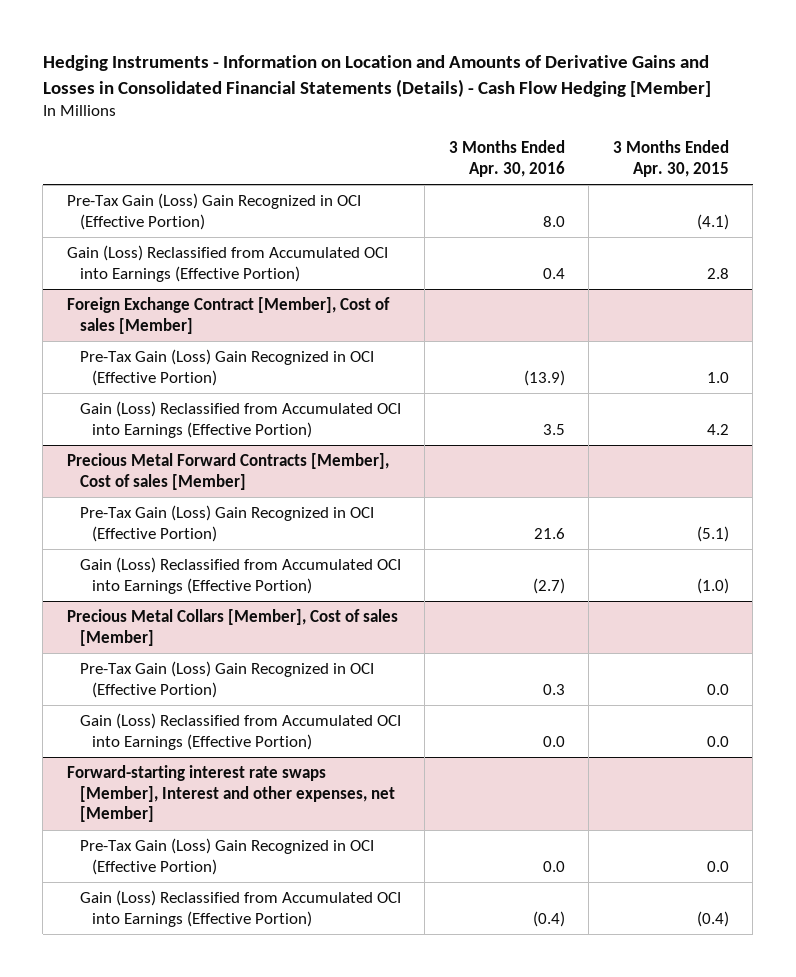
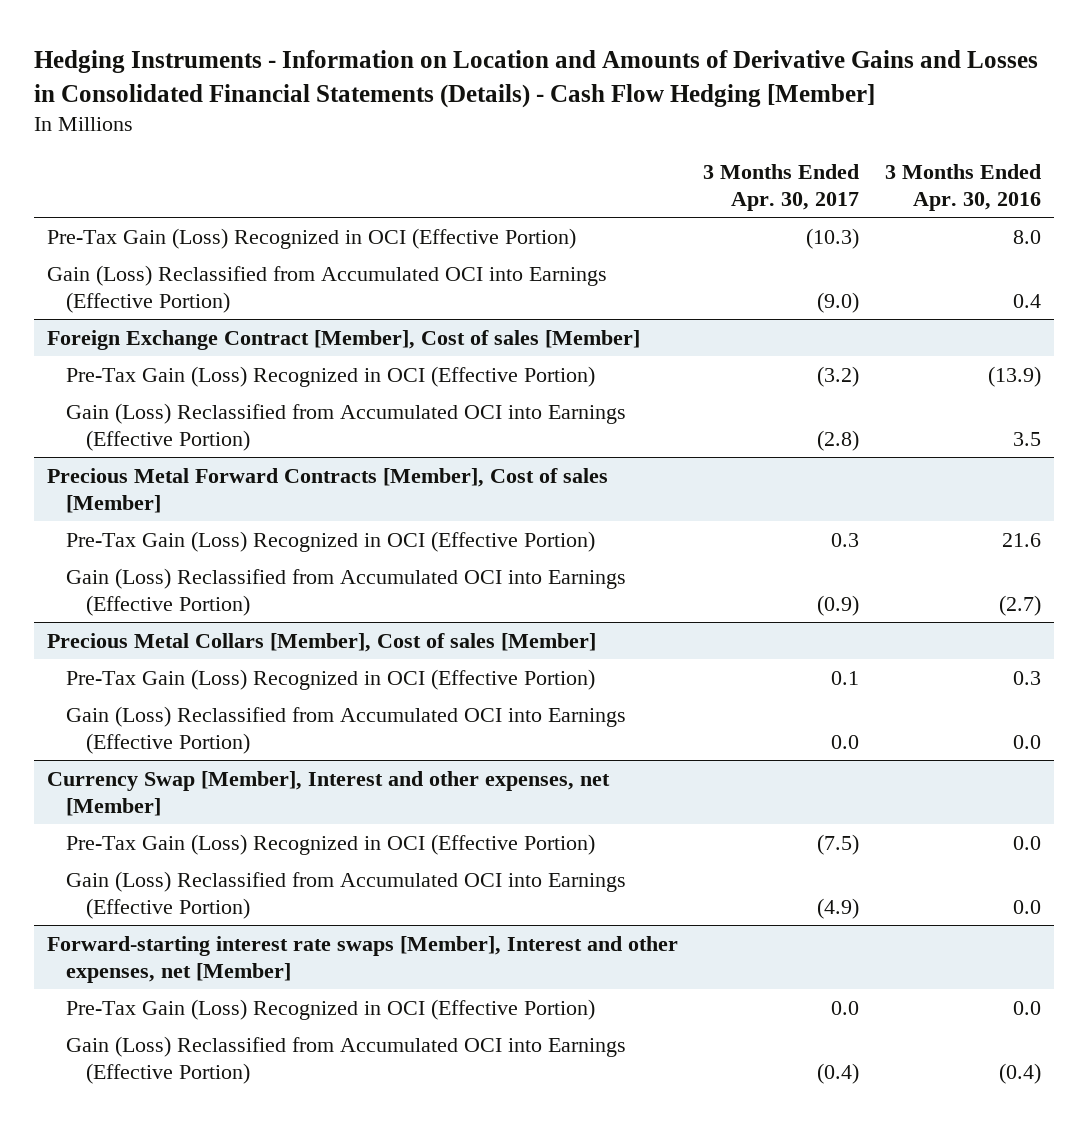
- | 3 Months Ended Apr. 30, 2016 | 3 Months Ended Apr. 30, 2015
+ | 3 Months Ended Apr. 30, 2017 | 3 Months Ended Apr. 30, 2016
- Pre-Tax Gain (Loss) Gain Recognized in OCI (Effective Portion) | 8.0 | (4.1)
+ Pre-Tax Gain (Loss) Recognized in OCI (Effective Portion) | (10.3) | 8.0
@ Foreign Exchange Contract [Member], Cost of sales [Member]
- Pre-Tax Gain (Loss) Gain Recognized in OCI (Effective Portion) | (13.9) | 1.0
+ Pre-Tax Gain (Loss) Recognized in OCI (Effective Portion) | (3.2) | (13.9)
@ Precious Metal Forward Contracts [Member], Cost of sales [Member]
- Pre-Tax Gain (Loss) Gain Recognized in OCI (Effective Portion) | 21.6 | (5.1)
+ Pre-Tax Gain (Loss) Recognized in OCI (Effective Portion) | 0.3 | 21.6
@ Precious Metal Collars [Member], Cost of sales [Member]
- Pre-Tax Gain (Loss) Gain Recognized in OCI (Effective Portion) | 0.3 | 0.0
+ Pre-Tax Gain (Loss) Recognized in OCI (Effective Portion) | 0.1 | 0.3
+ Currency Swap [Member], Interest and other expenses, net [Member]
+ Pre-Tax Gain (Loss) Recognized in OCI (Effective Portion) | (7.5) | 0.0
+ Gain (Loss) Reclassified from Accumulated OCI into Earnings (Effective Portion) | (4.9) | 0.0
@ Forward-starting interest rate swaps [Member], Interest and other expenses, net [Member]
- Pre-Tax Gain (Loss) Gain Recognized in OCI (Effective Portion) | 0.0 | 0.0
+ Pre-Tax Gain (Loss) Recognized in OCI (Effective Portion) | 0.0 | 0.0

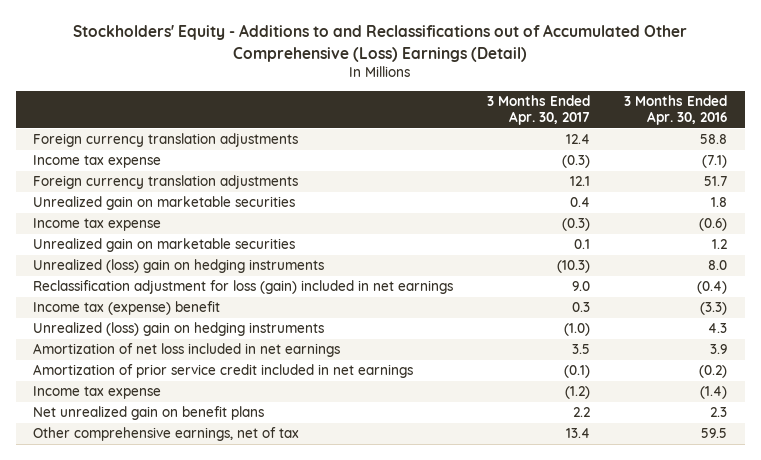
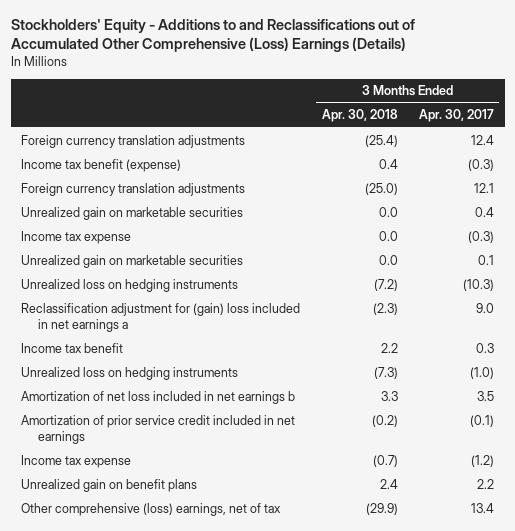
- Stockholders' Equity - Additions to and Reclassifications out of Accumulated Other Comprehensive (Loss) Earnings (Detail)
+ Stockholders' Equity - Additions to and Reclassifications out of Accumulated Other Comprehensive (Loss) Earnings (Details)
- | 3 Months Ended Apr. 30, 2017 | 3 Months Ended Apr. 30, 2016
+ | 3 Months Ended Apr. 30, 2018 | 3 Months Ended Apr. 30, 2017
- Income tax expense | (0.3) | (7.1)
+ Income tax benefit (expense) | 0.4 | (0.3)
- Unrealized (loss) gain on hedging instruments | (10.3) | 8.0
- Reclassification adjustment for loss (gain) included in net earnings | 9.0 | (0.4)
- Income tax (expense) benefit | 0.3 | (3.3)
- Unrealized (loss) gain on hedging instruments | (1.0) | 4.3
- Amortization of net loss included in net earnings | 3.5 | 3.9
+ Unrealized loss on hedging instruments | (7.2) | (10.3)
+ Reclassification adjustment for (gain) loss included in net earnings a | (2.3) | 9.0
+ Income tax benefit | 2.2 | 0.3
+ Unrealized loss on hedging instruments | (7.3) | (1.0)
+ Amortization of net loss included in net earnings b | 3.3 | 3.5
- Net unrealized gain on benefit plans | 2.2 | 2.3
- Other comprehensive earnings, net of tax | 13.4 | 59.5
+ Unrealized gain on benefit plans | 2.4 | 2.2
+ Other comprehensive (loss) earnings, net of tax | (29.9) | 13.4

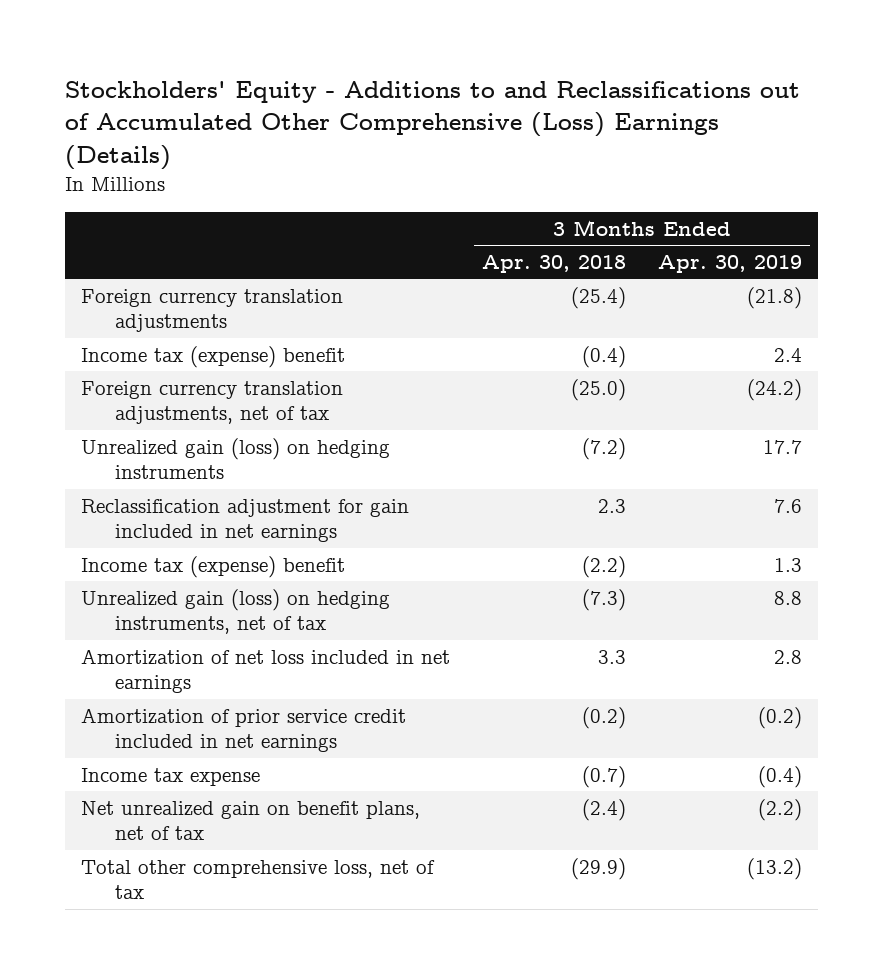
- | 3 Months Ended Apr. 30, 2018 | 3 Months Ended Apr. 30, 2017
+ | 3 Months Ended Apr. 30, 2018 | 3 Months Ended Apr. 30, 2019
- Income tax benefit (expense) | 0.4 | (0.3)
- Foreign currency translation adjustments | (25.0) | 12.1
- Unrealized gain on marketable securities | 0.0 | 0.4
- Income tax expense | 0.0 | (0.3)
- Unrealized gain on marketable securities | 0.0 | 0.1
- Unrealized loss on hedging instruments | (7.2) | (10.3)
- Reclassification adjustment for (gain) loss included in net earnings a | (2.3) | 9.0
- Income tax benefit | 2.2 | 0.3
- Unrealized loss on hedging instruments | (7.3) | (1.0)
- Amortization of net loss included in net earnings b | 3.3 | 3.5
+ Income tax (expense) benefit | (0.4) | 2.4
+ Foreign currency translation adjustments, net of tax | (25.0) | (24.2)
+ Unrealized gain (loss) on hedging instruments | (7.2) | 17.7
+ Reclassification adjustment for gain included in net earnings | 2.3 | 7.6
+ Income tax (expense) benefit | (2.2) | 1.3
+ Unrealized gain (loss) on hedging instruments, net of tax | (7.3) | 8.8
+ Amortization of net loss included in net earnings | 3.3 | 2.8
- Unrealized gain on benefit plans | 2.4 | 2.2
- Other comprehensive (loss) earnings, net of tax | (29.9) | 13.4
+ Net unrealized gain on benefit plans, net of tax | (2.4) | (2.2)
+ Total other comprehensive loss, net of tax | (29.9) | (13.2)

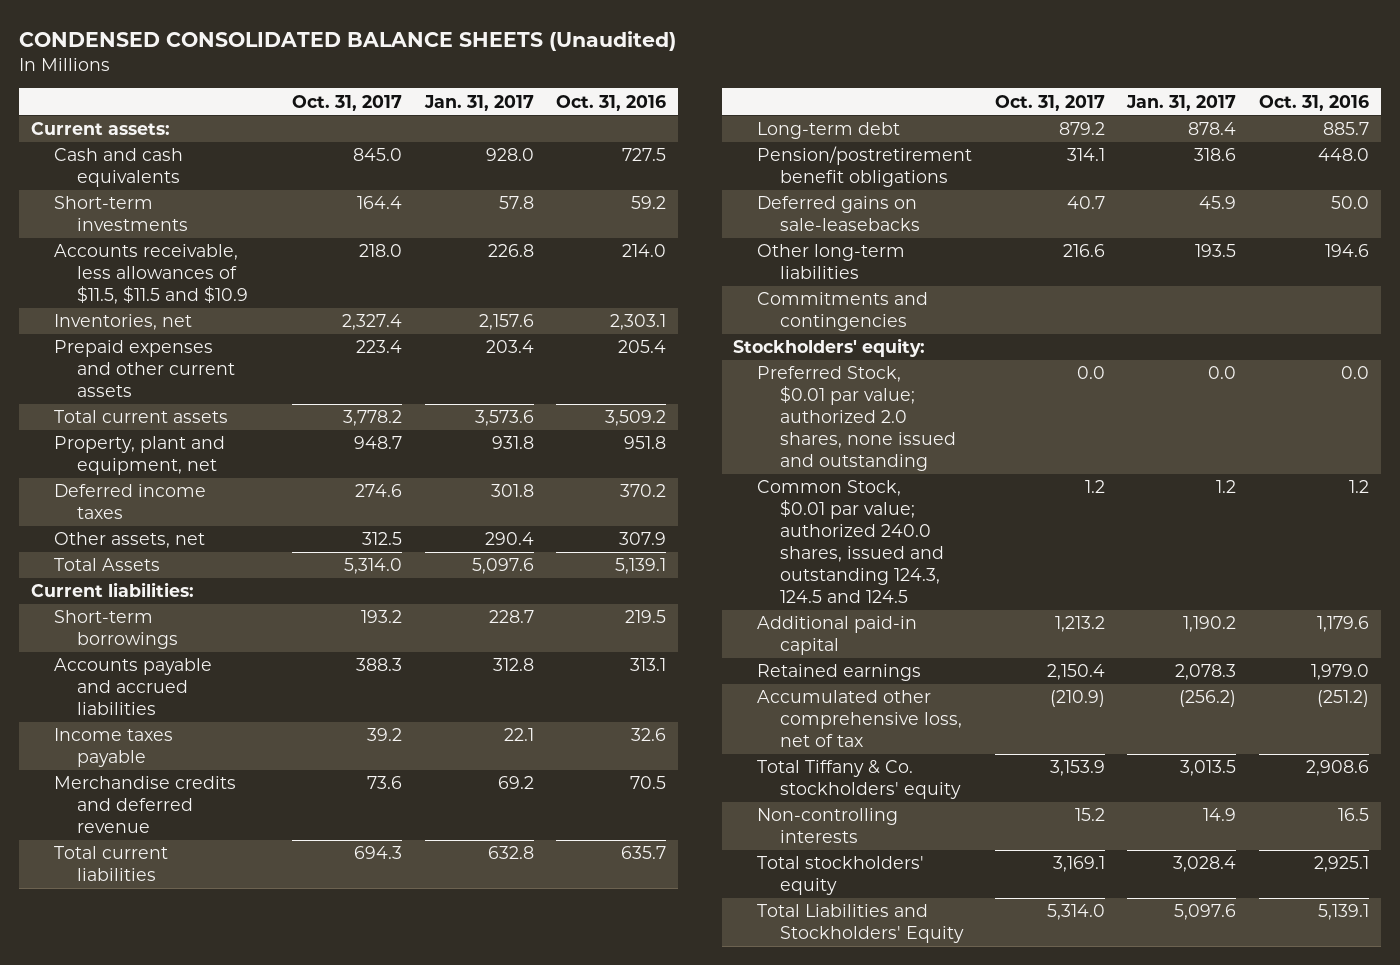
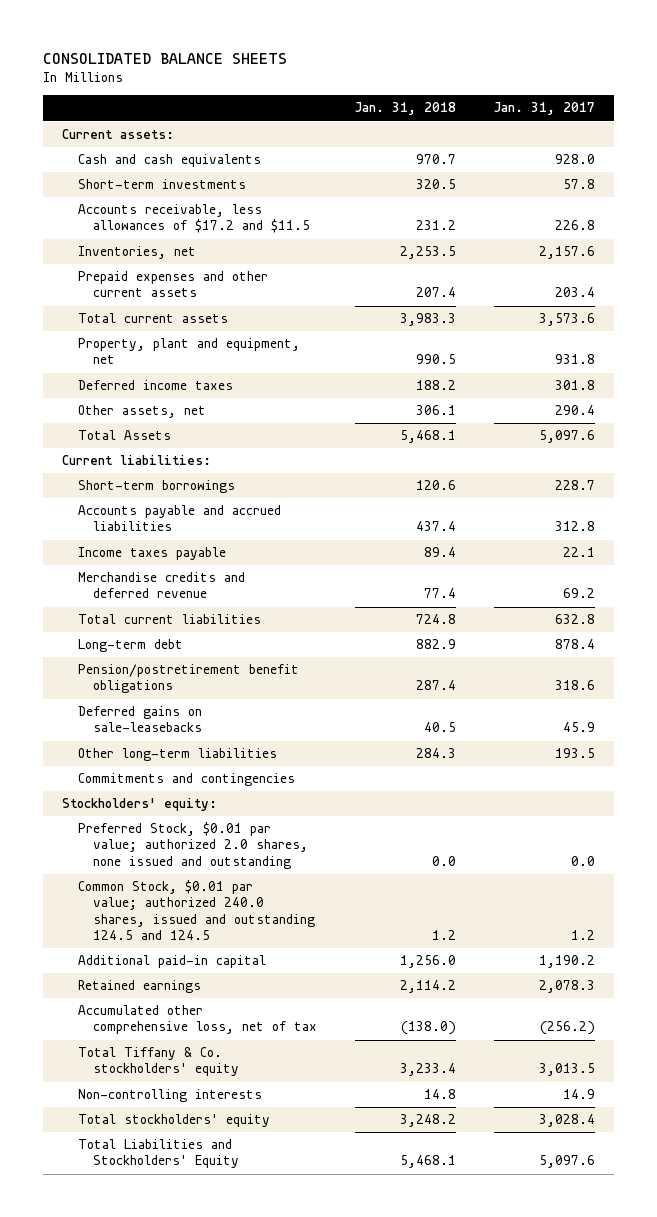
- CONDENSED CONSOLIDATED BALANCE SHEETS (Unaudited)
+ CONSOLIDATED BALANCE SHEETS
- | Oct. 31, 2017 | Jan. 31, 2017 | Oct. 31, 2016
+ | Jan. 31, 2018 | Jan. 31, 2017
- Accounts receivable, less allowances of $11.5, $11.5 and $10.9 | 218.0 | 226.8 | 214.0
+ Accounts receivable, less allowances of $17.2 and $11.5 | 231.2 | 226.8
- Common Stock, $0.01 par value; authorized 240.0 shares, issued and outstanding 124.3, 124.5 and 124.5 | 1.2 | 1.2 | 1.2
+ Common Stock, $0.01 par value; authorized 240.0 shares, issued and outstanding 124.5 and 124.5 | 1.2 | 1.2

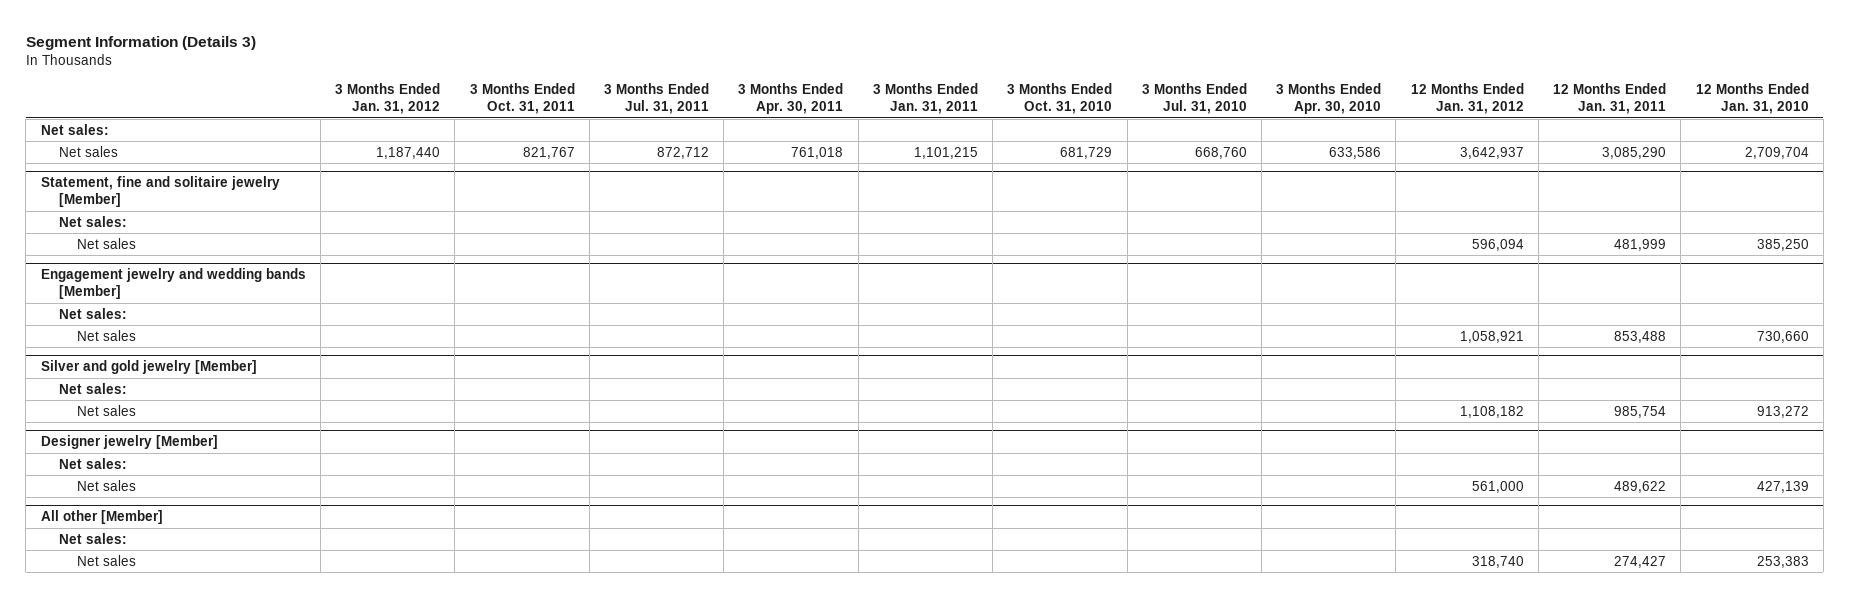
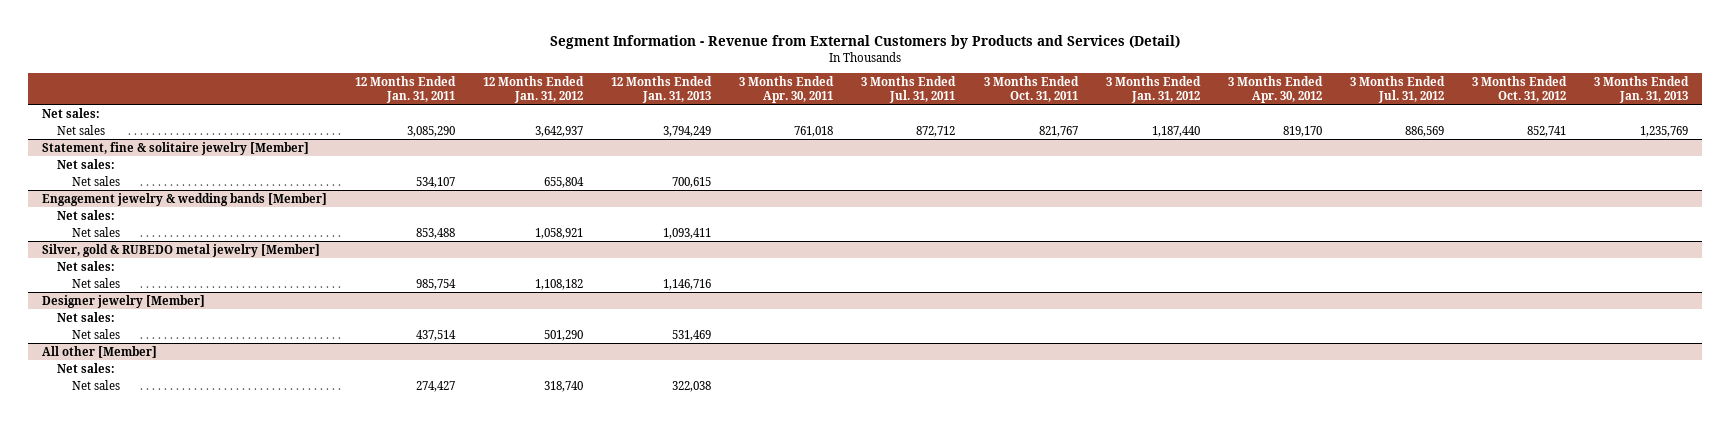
- Segment Information (Details 3)
+ Segment Information - Revenue from External Customers by Products and Services (Detail)
- | 3 Months Ended Jan. 31, 2012 | 3 Months Ended Oct. 31, 2011 | 3 Months Ended Jul. 31, 2011 | 3 Months Ended Apr. 30, 2011 | 3 Months Ended Jan. 31, 2011 | 3 Months Ended Oct. 31, 2010 | 3 Months Ended Jul. 31, 2010 | 3 Months Ended Apr. 30, 2010 | 12 Months Ended Jan. 31, 2012 | 12 Months Ended Jan. 31, 2011 | 12 Months Ended Jan. 31, 2010
+ | 12 Months Ended Jan. 31, 2011 | 12 Months Ended Jan. 31, 2012 | 12 Months Ended Jan. 31, 2013 | 3 Months Ended Apr. 30, 2011 | 3 Months Ended Jul. 31, 2011 | 3 Months Ended Oct. 31, 2011 | 3 Months Ended Jan. 31, 2012 | 3 Months Ended Apr. 30, 2012 | 3 Months Ended Jul. 31, 2012 | 3 Months Ended Oct. 31, 2012 | 3 Months Ended Jan. 31, 2013
- Statement, fine and solitaire jewelry [Member]
+ Statement, fine & solitaire jewelry [Member]
- Net sales | | | | | | | | | 596,094 | 481,999 | 385,250
- Engagement jewelry and wedding bands [Member]
+ Net sales | 534,107 | 655,804 | 700,615 | | | | | | | |
+ Engagement jewelry & wedding bands [Member]
- Silver and gold jewelry [Member]
+ Silver, gold & RUBEDO metal jewelry [Member]
@ Designer jewelry [Member]
- Net sales | | | | | | | | | 561,000 | 489,622 | 427,139
+ Net sales | 437,514 | 501,290 | 531,469 | | | | | | | |

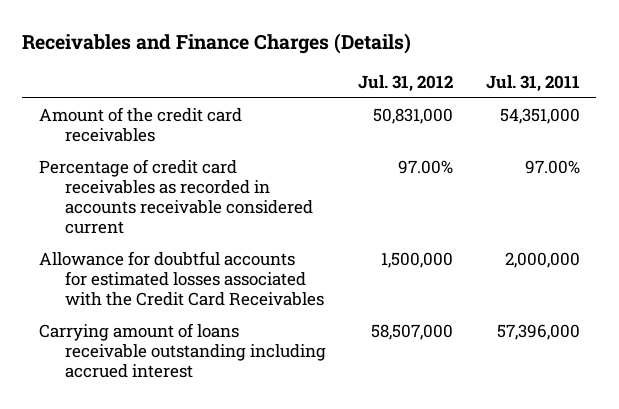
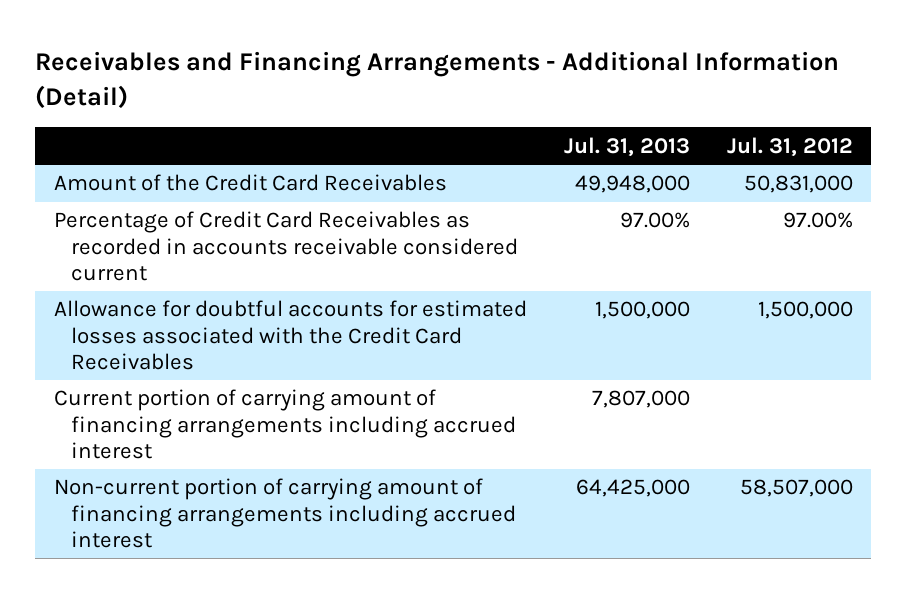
- Receivables and Finance Charges (Details)
+ Receivables and Financing Arrangements - Additional Information (Detail)
- | Jul. 31, 2012 | Jul. 31, 2011
+ | Jul. 31, 2013 | Jul. 31, 2012
- Amount of the credit card receivables | 50,831,000 | 54,351,000
- Percentage of credit card receivables as recorded in accounts receivable considered current | 97.00% | 97.00%
+ Amount of the Credit Card Receivables | 49,948,000 | 50,831,000
+ Percentage of Credit Card Receivables as recorded in accounts receivable considered current | 97.00% | 97.00%
- Carrying amount of loans receivable outstanding including accrued interest | 58,507,000 | 57,396,000
+ Current portion of carrying amount of financing arrangements including accrued interest | 7,807,000 |
+ Non-current portion of carrying amount of financing arrangements including accrued interest | 64,425,000 | 58,507,000

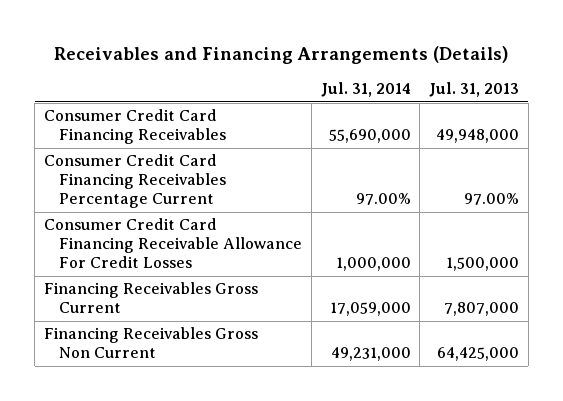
- Receivables and Financing Arrangements - Additional Information (Detail)
+ Receivables and Financing Arrangements (Details)
- | Jul. 31, 2013 | Jul. 31, 2012
+ | Jul. 31, 2014 | Jul. 31, 2013
- Amount of the Credit Card Receivables | 49,948,000 | 50,831,000
- Percentage of Credit Card Receivables as recorded in accounts receivable considered current | 97.00% | 97.00%
- Allowance for doubtful accounts for estimated losses associated with the Credit Card Receivables | 1,500,000 | 1,500,000
- Current portion of carrying amount of financing arrangements including accrued interest | 7,807,000 |
- Non-current portion of carrying amount of financing arrangements including accrued interest | 64,425,000 | 58,507,000
+ Consumer Credit Card Financing Receivables | 55,690,000 | 49,948,000
+ Consumer Credit Card Financing Receivables Percentage Current | 97.00% | 97.00%
+ Consumer Credit Card Financing Receivable Allowance For Credit Losses | 1,000,000 | 1,500,000
+ Financing Receivables Gross Current | 17,059,000 | 7,807,000
+ Financing Receivables Gross Non Current | 49,231,000 | 64,425,000

